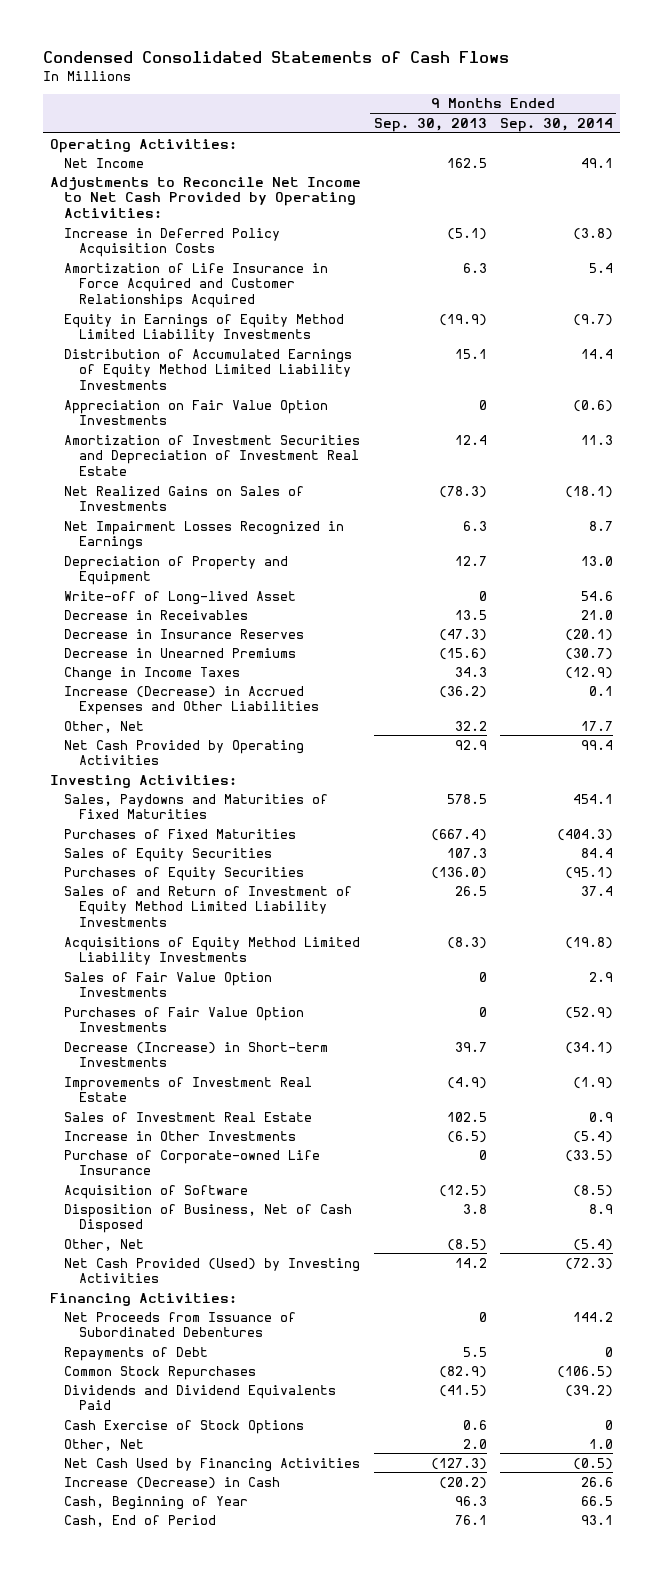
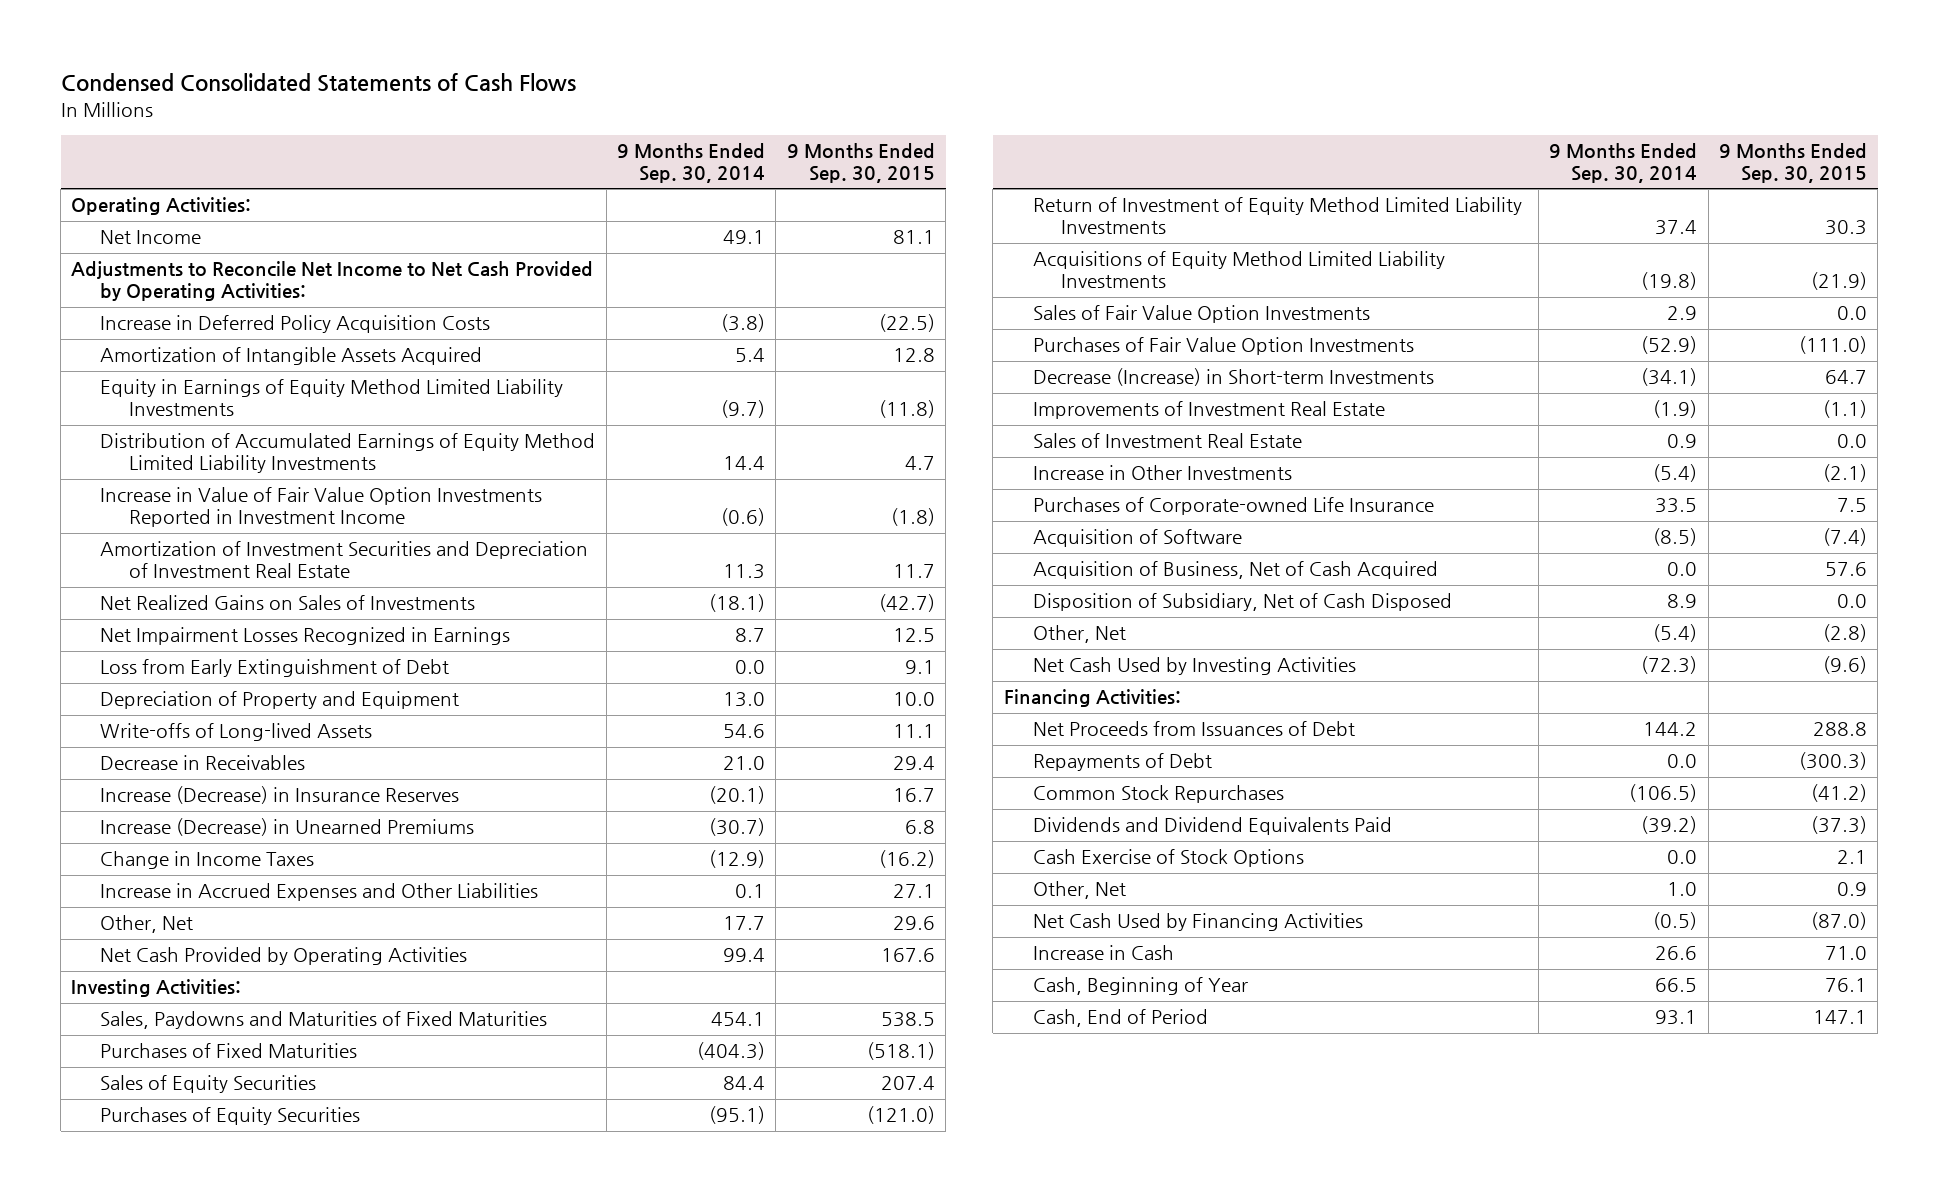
- | 9 Months Ended Sep. 30, 2013 | 9 Months Ended Sep. 30, 2014
+ | 9 Months Ended Sep. 30, 2014 | 9 Months Ended Sep. 30, 2015
- Amortization of Life Insurance in Force Acquired and Customer Relationships Acquired | 6.3 | 5.4
+ Amortization of Intangible Assets Acquired | 5.4 | 12.8
- Appreciation on Fair Value Option Investments | 0 | (0.6)
+ Increase in Value of Fair Value Option Investments Reported in Investment Income | (0.6) | (1.8)
+ Loss from Early Extinguishment of Debt | 0.0 | 9.1
- Write-off of Long-lived Asset | 0 | 54.6
+ Write-offs of Long-lived Assets | 54.6 | 11.1
- Decrease in Insurance Reserves | (47.3) | (20.1)
- Decrease in Unearned Premiums | (15.6) | (30.7)
+ Increase (Decrease) in Insurance Reserves | (20.1) | 16.7
+ Increase (Decrease) in Unearned Premiums | (30.7) | 6.8
- Increase (Decrease) in Accrued Expenses and Other Liabilities | (36.2) | 0.1
+ Increase in Accrued Expenses and Other Liabilities | 0.1 | 27.1
- Sales of and Return of Investment of Equity Method Limited Liability Investments | 26.5 | 37.4
+ Return of Investment of Equity Method Limited Liability Investments | 37.4 | 30.3
- Purchase of Corporate-owned Life Insurance | 0 | (33.5)
+ Purchases of Corporate-owned Life Insurance | 33.5 | 7.5
- Disposition of Business, Net of Cash Disposed | 3.8 | 8.9
+ Acquisition of Business, Net of Cash Acquired | 0.0 | 57.6
+ Disposition of Subsidiary, Net of Cash Disposed | 8.9 | 0.0
- Net Cash Provided (Used) by Investing Activities | 14.2 | (72.3)
+ Net Cash Used by Investing Activities | (72.3) | (9.6)
- Net Proceeds from Issuance of Subordinated Debentures | 0 | 144.2
- Repayments of Debt | 5.5 | 0
+ Net Proceeds from Issuances of Debt | 144.2 | 288.8
+ Repayments of Debt | 0.0 | (300.3)
- Cash Exercise of Stock Options | 0.6 | 0
+ Cash Exercise of Stock Options | 0.0 | 2.1
- Increase (Decrease) in Cash | (20.2) | 26.6
+ Increase in Cash | 26.6 | 71.0

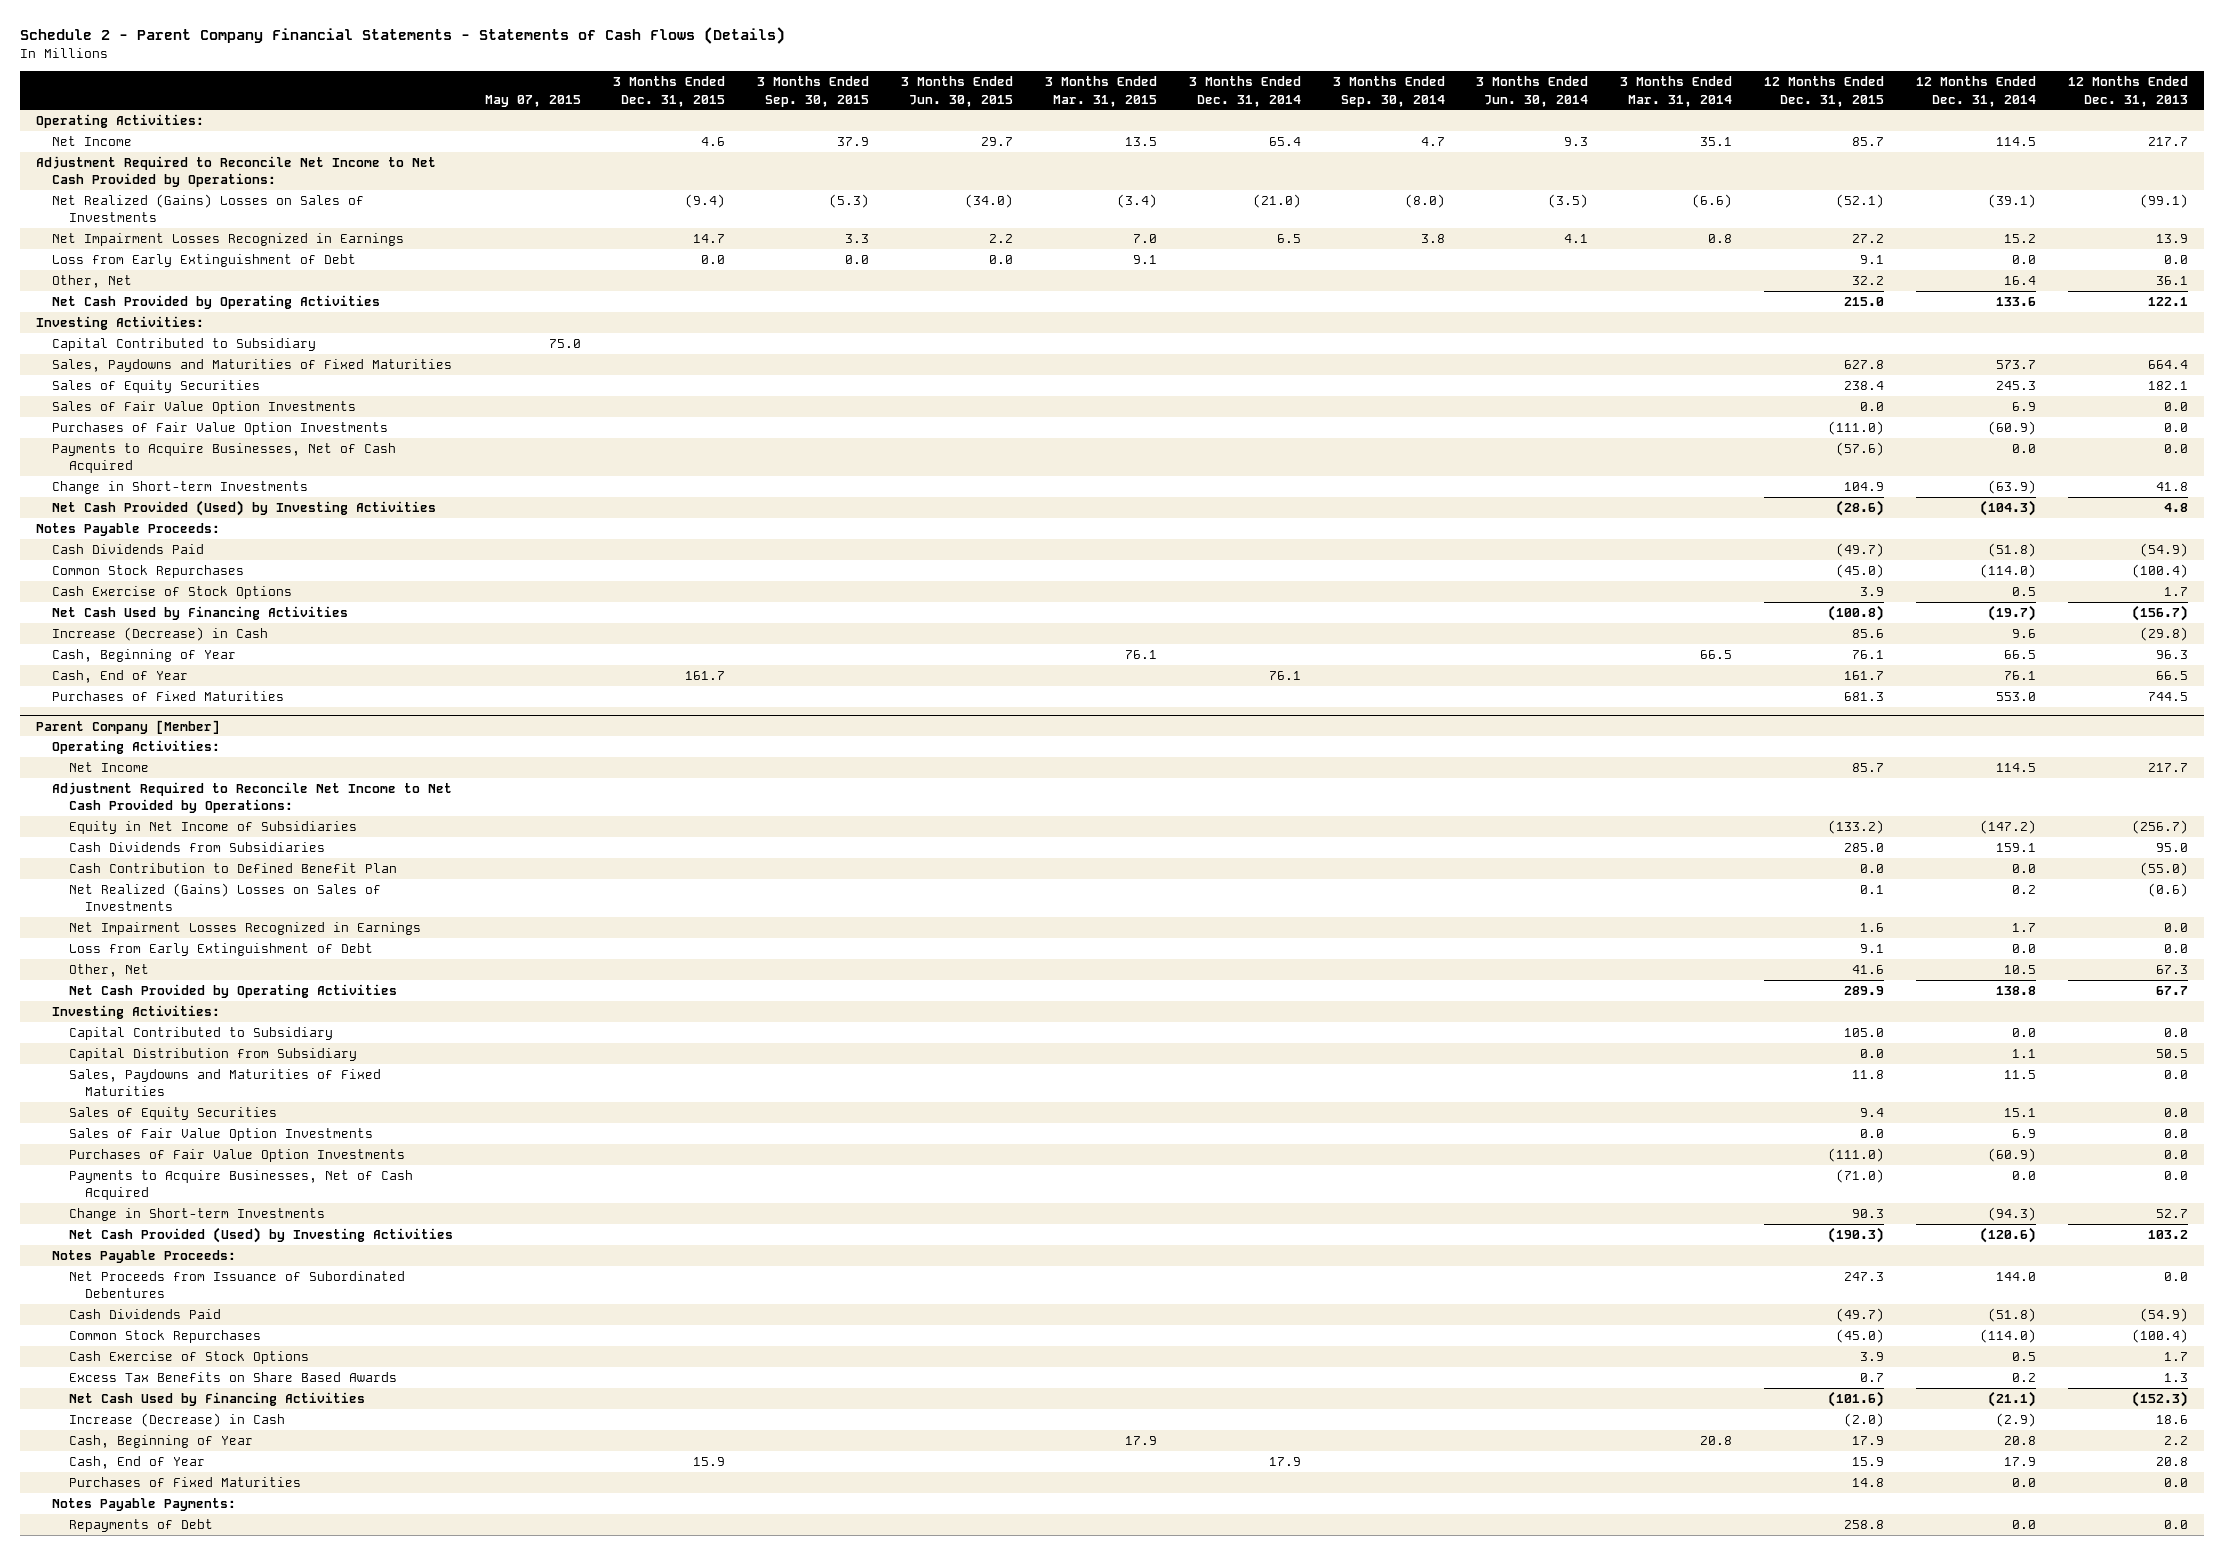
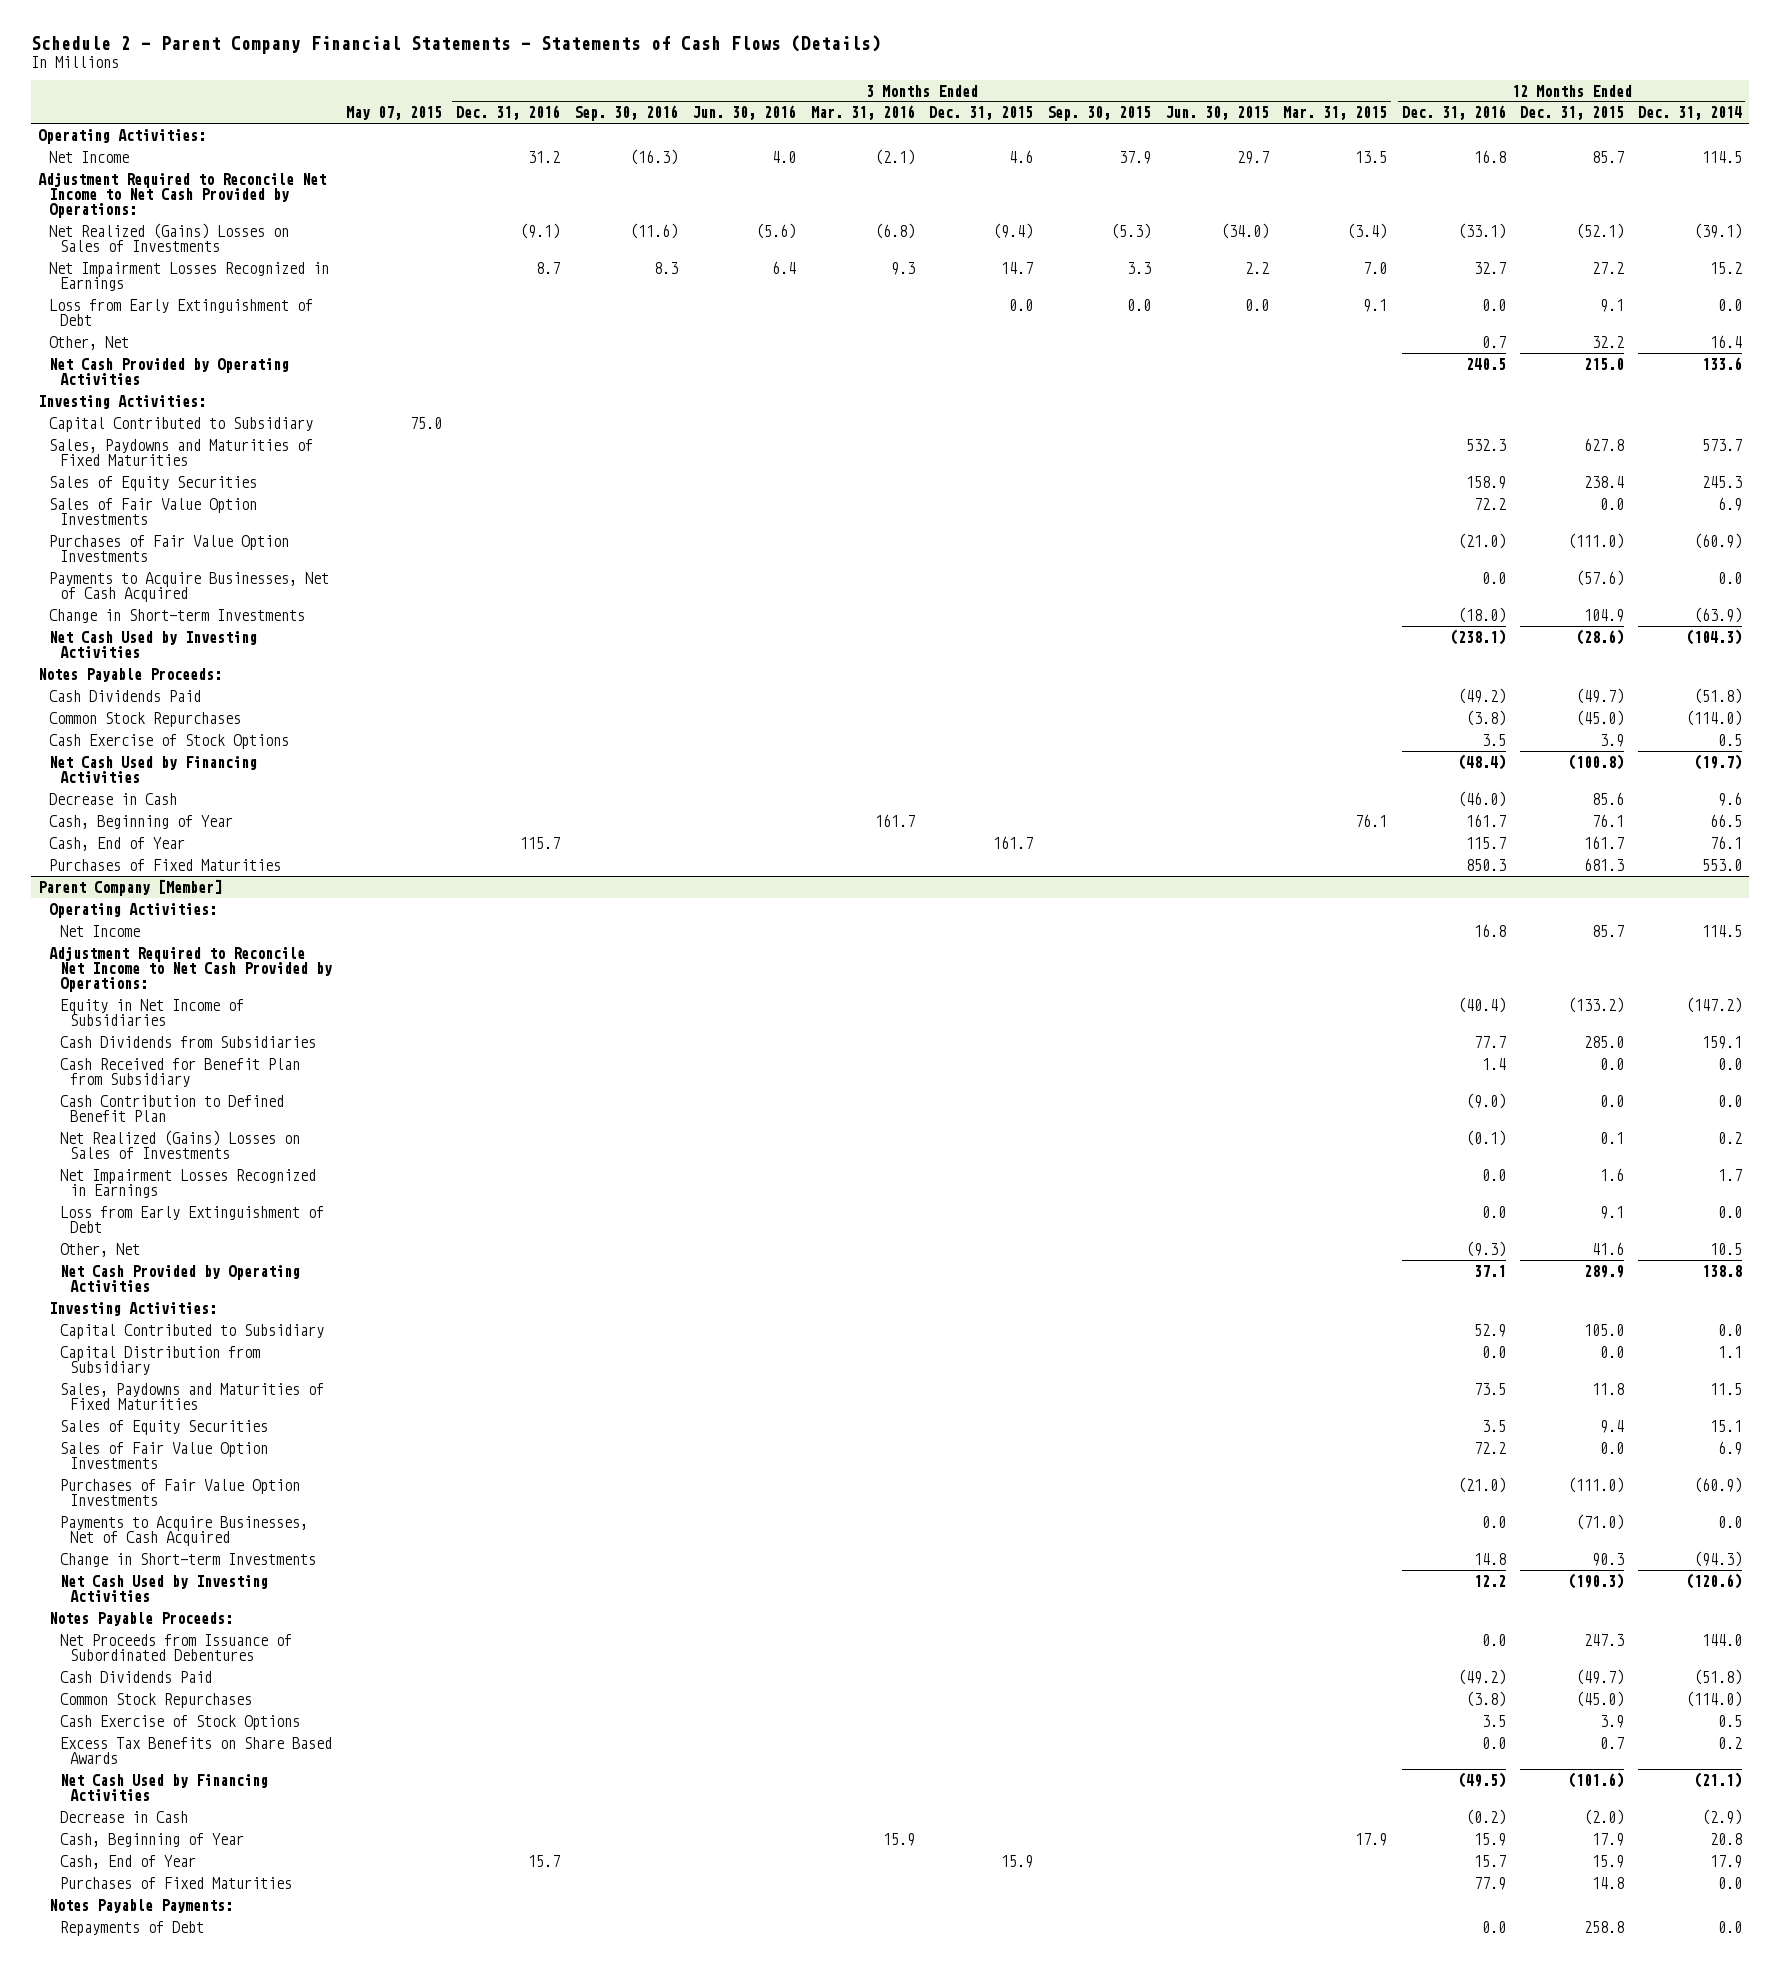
- | May 07, 2015 | 3 Months Ended Dec. 31, 2015 | 3 Months Ended Sep. 30, 2015 | 3 Months Ended Jun. 30, 2015 | 3 Months Ended Mar. 31, 2015 | 3 Months Ended Dec. 31, 2014 | 3 Months Ended Sep. 30, 2014 | 3 Months Ended Jun. 30, 2014 | 3 Months Ended Mar. 31, 2014 | 12 Months Ended Dec. 31, 2015 | 12 Months Ended Dec. 31, 2014 | 12 Months Ended Dec. 31, 2013
+ | May 07, 2015 | 3 Months Ended Dec. 31, 2016 | 3 Months Ended Sep. 30, 2016 | 3 Months Ended Jun. 30, 2016 | 3 Months Ended Mar. 31, 2016 | 3 Months Ended Dec. 31, 2015 | 3 Months Ended Sep. 30, 2015 | 3 Months Ended Jun. 30, 2015 | 3 Months Ended Mar. 31, 2015 | 12 Months Ended Dec. 31, 2016 | 12 Months Ended Dec. 31, 2015 | 12 Months Ended Dec. 31, 2014
- Net Cash Provided (Used) by Investing Activities | | | | | | | | | | (28.6) | (104.3) | 4.8
+ Net Cash Used by Investing Activities | | | | | | | | | | (238.1) | (28.6) | (104.3)
- Increase (Decrease) in Cash | | | | | | | | | | 85.6 | 9.6 | (29.8)
+ Decrease in Cash | | | | | | | | | | (46.0) | 85.6 | 9.6
@ Parent Company [Member]
+ Cash Received for Benefit Plan from Subsidiary | | | | | | | | | | 1.4 | 0.0 | 0.0
- Net Cash Provided (Used) by Investing Activities | | | | | | | | | | (190.3) | (120.6) | 103.2
+ Net Cash Used by Investing Activities | | | | | | | | | | 12.2 | (190.3) | (120.6)
- Increase (Decrease) in Cash | | | | | | | | | | (2.0) | (2.9) | 18.6
+ Decrease in Cash | | | | | | | | | | (0.2) | (2.0) | (2.9)

